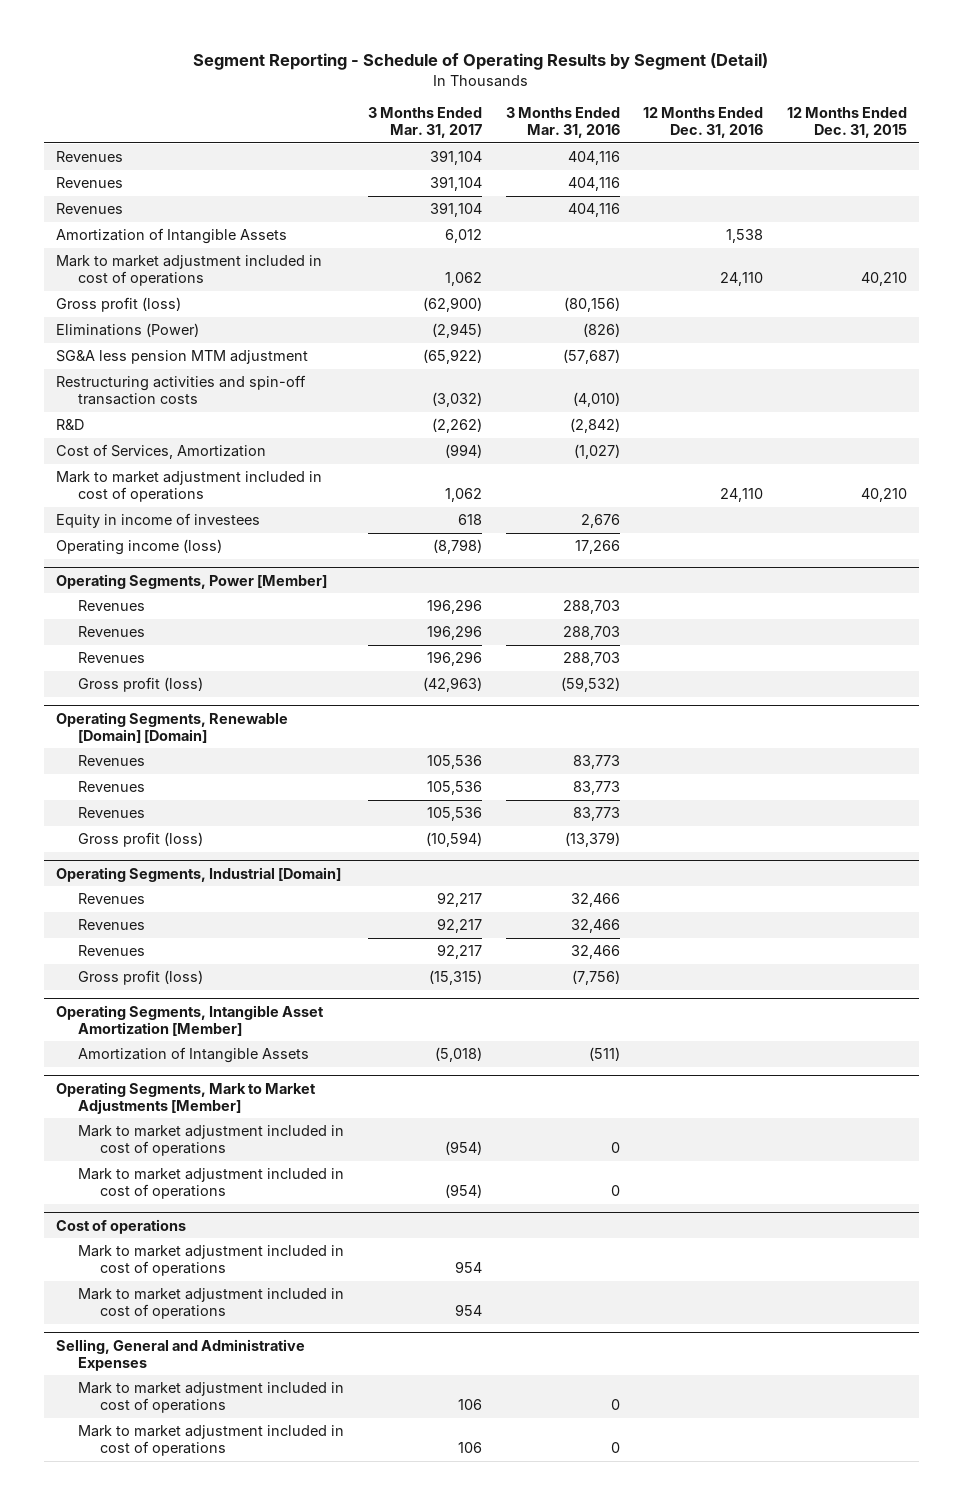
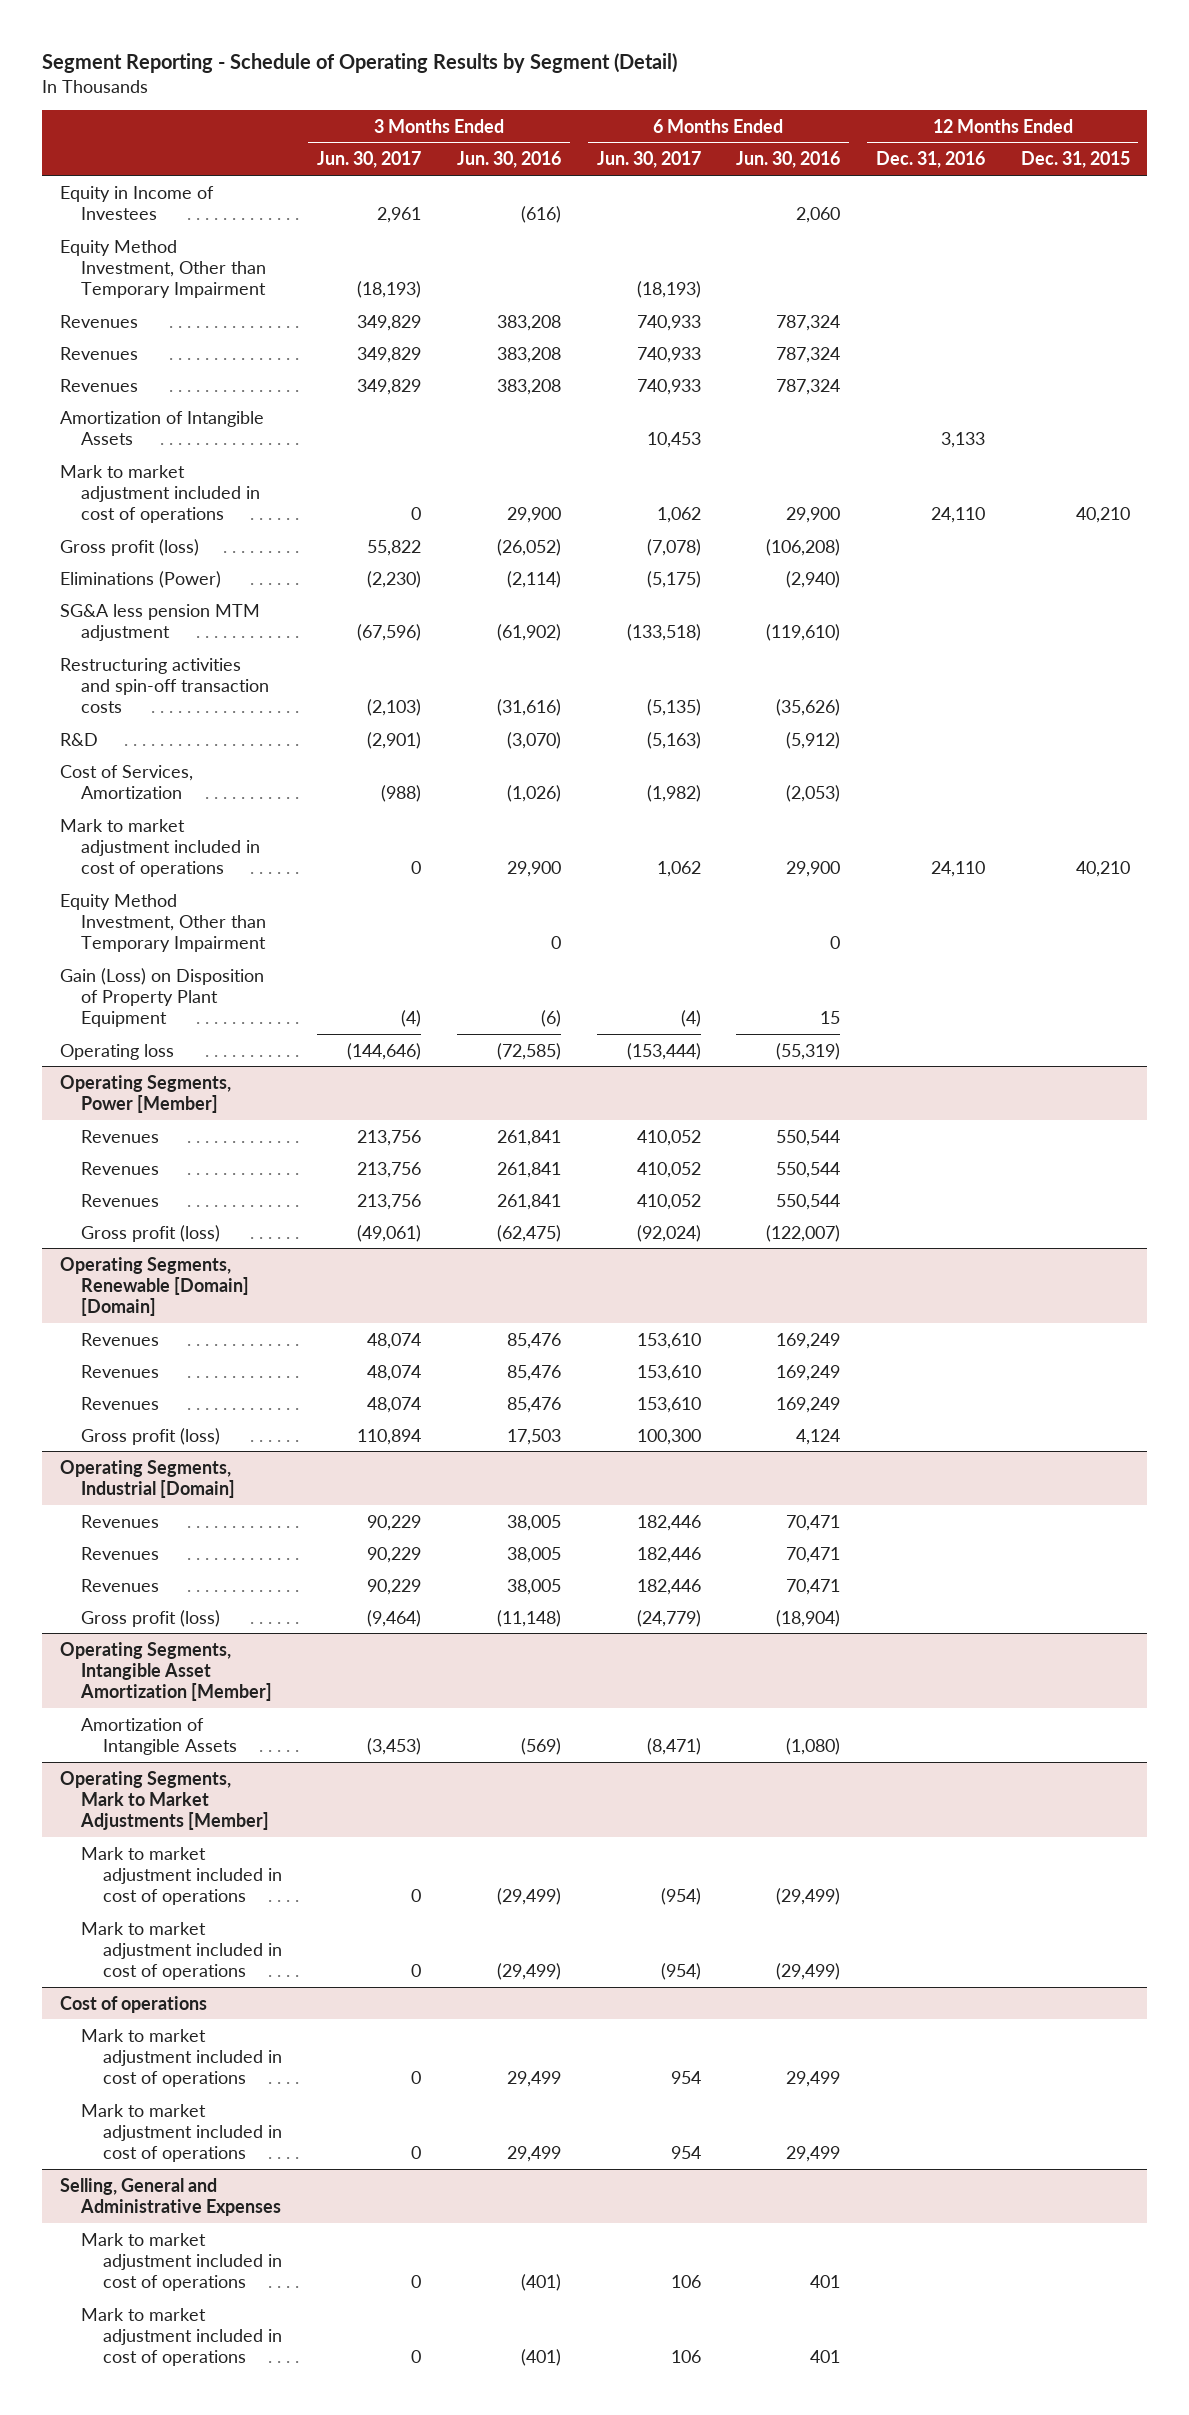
- | 3 Months Ended Mar. 31, 2017 | 3 Months Ended Mar. 31, 2016 | 12 Months Ended Dec. 31, 2016 | 12 Months Ended Dec. 31, 2015
+ | 3 Months Ended Jun. 30, 2017 | 3 Months Ended Jun. 30, 2016 | 6 Months Ended Jun. 30, 2017 | 6 Months Ended Jun. 30, 2016 | 12 Months Ended Dec. 31, 2016 | 12 Months Ended Dec. 31, 2015
+ Equity in Income of Investees | 2,961 | (616) | | 2,060 | |
+ Equity Method Investment, Other than Temporary Impairment | (18,193) | | (18,193) | | |
- Amortization of Intangible Assets | 6,012 | | 1,538 |
+ Amortization of Intangible Assets | | | 10,453 | | 3,133 |
- Equity in income of investees | 618 | 2,676 | |
- Operating income (loss) | (8,798) | 17,266 | |
+ Equity Method Investment, Other than Temporary Impairment | | 0 | | 0 | |
+ Gain (Loss) on Disposition of Property Plant Equipment | (4) | (6) | (4) | 15 | |
+ Operating loss | (144,646) | (72,585) | (153,444) | (55,319) | |

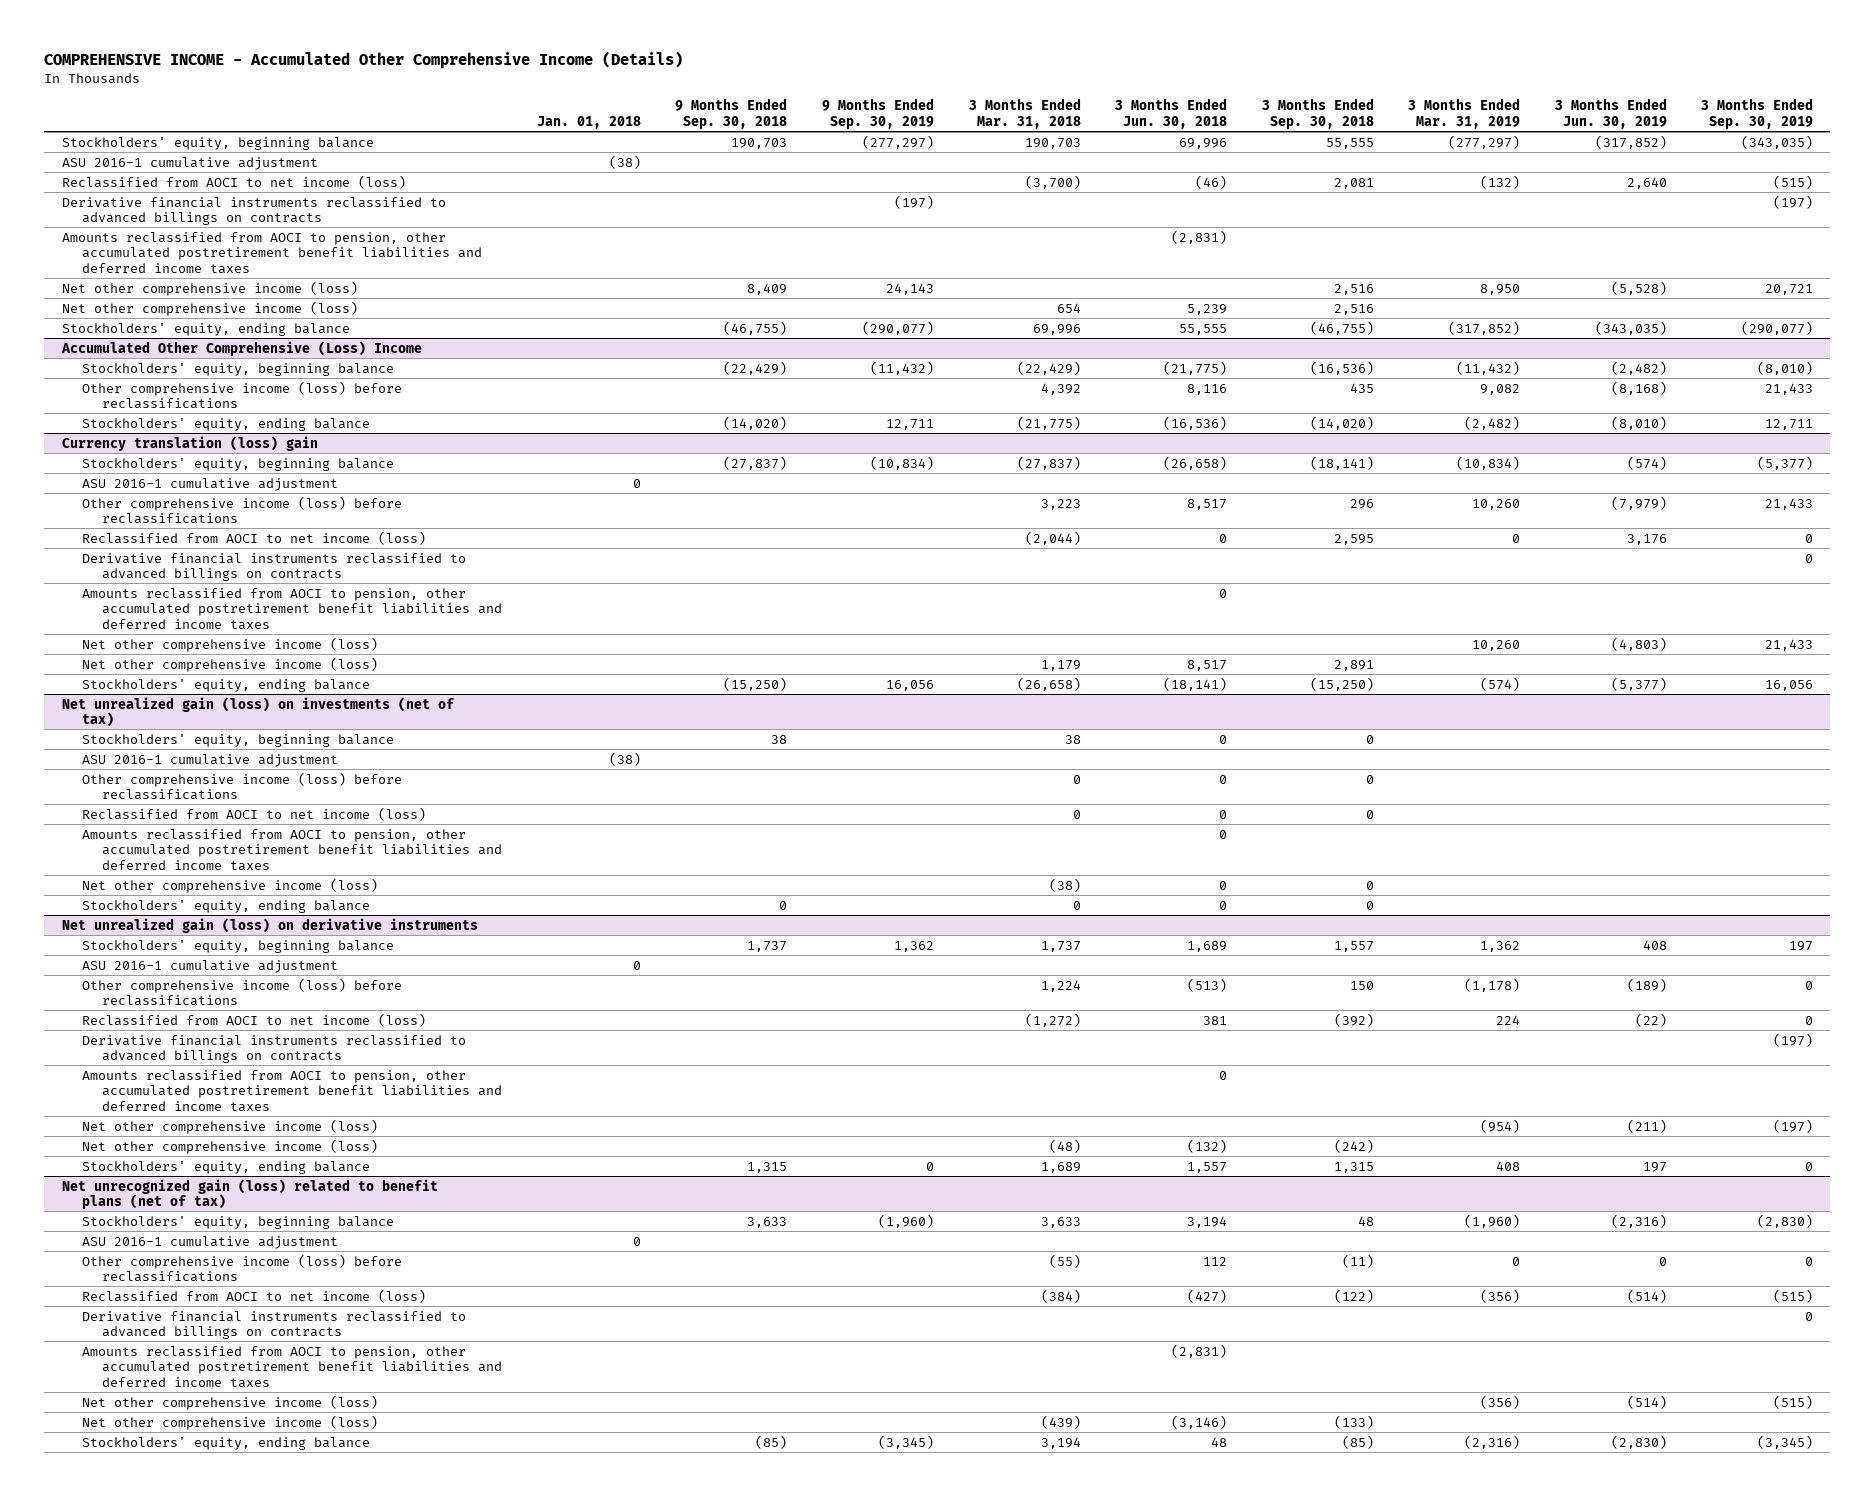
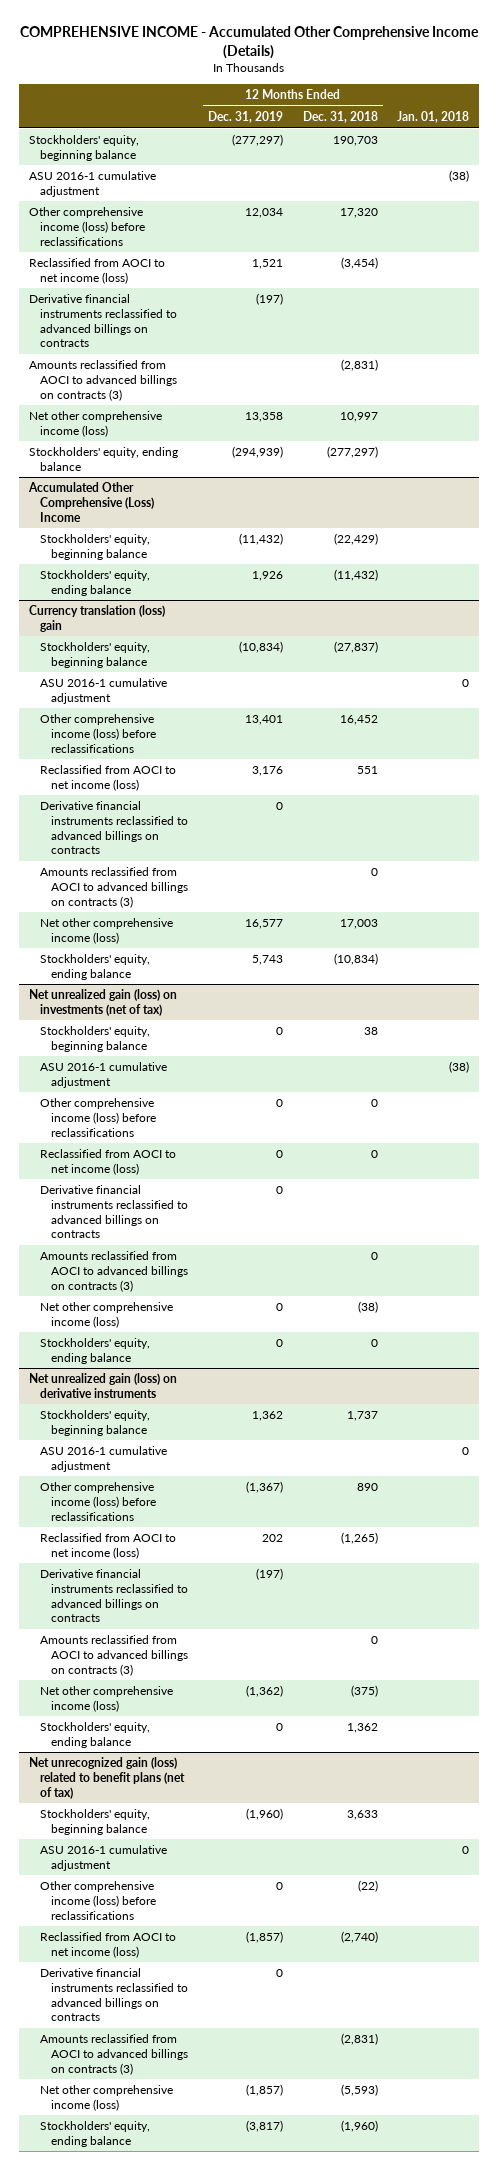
- | Jan. 01, 2018 | 9 Months Ended Sep. 30, 2018 | 9 Months Ended Sep. 30, 2019 | 3 Months Ended Mar. 31, 2018 | 3 Months Ended Jun. 30, 2018 | 3 Months Ended Sep. 30, 2018 | 3 Months Ended Mar. 31, 2019 | 3 Months Ended Jun. 30, 2019 | 3 Months Ended Sep. 30, 2019
+ | 12 Months Ended Dec. 31, 2019 | 12 Months Ended Dec. 31, 2018 | Jan. 01, 2018
+ Other comprehensive income (loss) before reclassifications | 12,034 | 17,320 |
- Amounts reclassified from AOCI to pension, other accumulated postretirement benefit liabilities and deferred income taxes | | | | | (2,831) | | | |
- Net other comprehensive income (loss) | | 8,409 | 24,143 | | | 2,516 | 8,950 | (5,528) | 20,721
+ Amounts reclassified from AOCI to advanced billings on contracts (3) | | (2,831) |
@ Accumulated Other Comprehensive (Loss) Income
- Other comprehensive income (loss) before reclassifications | | | | 4,392 | 8,116 | 435 | 9,082 | (8,168) | 21,433
@ Currency translation (loss) gain
- Amounts reclassified from AOCI to pension, other accumulated postretirement benefit liabilities and deferred income taxes | | | | | 0 | | | |
- Net other comprehensive income (loss) | | | | | | | 10,260 | (4,803) | 21,433
+ Amounts reclassified from AOCI to advanced billings on contracts (3) | | 0 |
@ Net unrealized gain (loss) on investments (net of tax)
- Amounts reclassified from AOCI to pension, other accumulated postretirement benefit liabilities and deferred income taxes | | | | | 0 | | | |
+ Derivative financial instruments reclassified to advanced billings on contracts | 0 | |
+ Amounts reclassified from AOCI to advanced billings on contracts (3) | | 0 |
@ Net unrealized gain (loss) on derivative instruments
- Amounts reclassified from AOCI to pension, other accumulated postretirement benefit liabilities and deferred income taxes | | | | | 0 | | | |
- Net other comprehensive income (loss) | | | | | | | (954) | (211) | (197)
+ Amounts reclassified from AOCI to advanced billings on contracts (3) | | 0 |
@ Net unrecognized gain (loss) related to benefit plans (net of tax)
- Amounts reclassified from AOCI to pension, other accumulated postretirement benefit liabilities and deferred income taxes | | | | | (2,831) | | | |
- Net other comprehensive income (loss) | | | | | | | (356) | (514) | (515)
+ Amounts reclassified from AOCI to advanced billings on contracts (3) | | (2,831) |

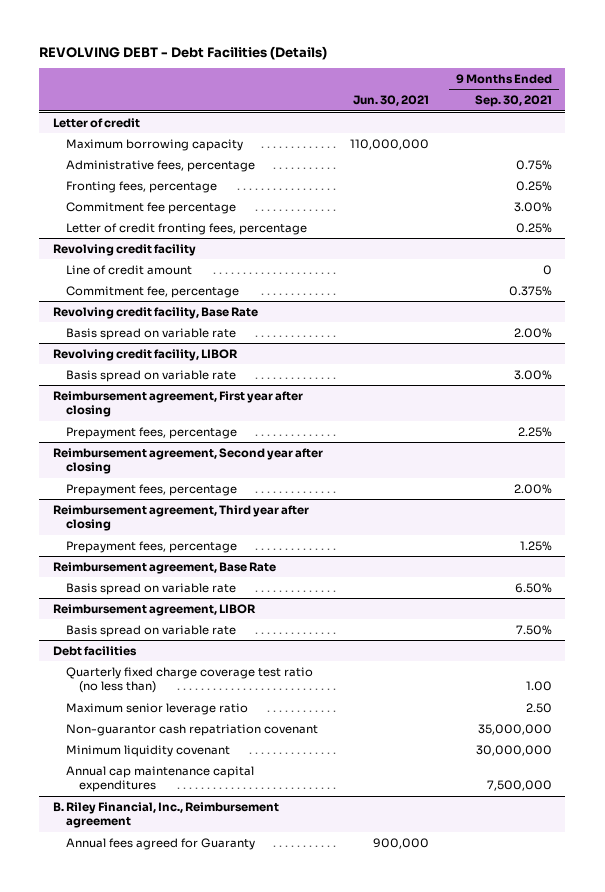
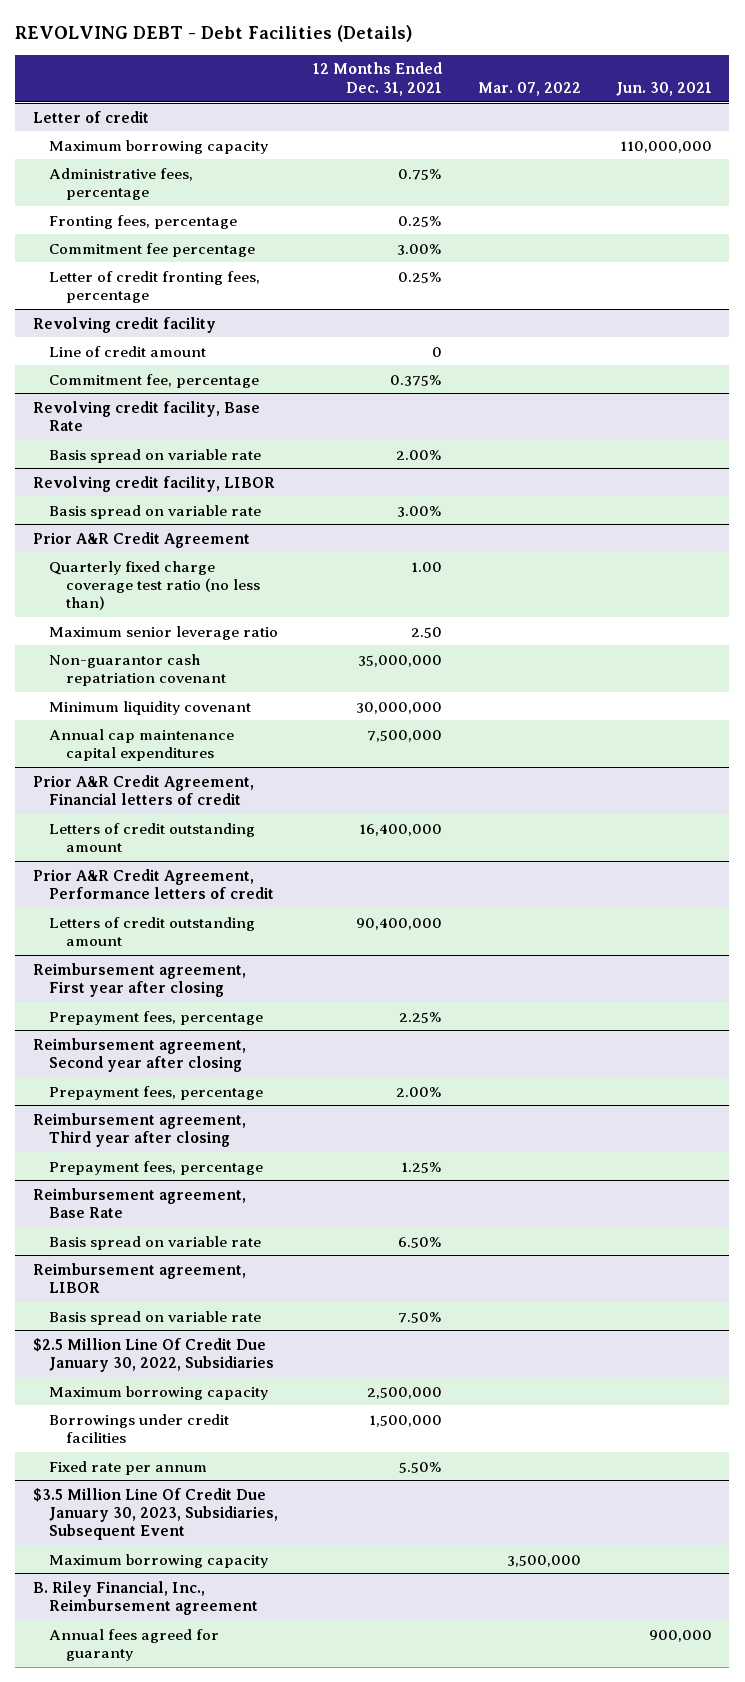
- | Jun. 30, 2021 | 9 Months Ended Sep. 30, 2021
+ | 12 Months Ended Dec. 31, 2021 | Mar. 07, 2022 | Jun. 30, 2021
+ Prior A&R Credit Agreement
+ Quarterly fixed charge coverage test ratio (no less than) | 1.00 | |
+ Maximum senior leverage ratio | 2.50 | |
+ Non-guarantor cash repatriation covenant | 35,000,000 | |
+ Minimum liquidity covenant | 30,000,000 | |
+ Annual cap maintenance capital expenditures | 7,500,000 | |
+ Prior A&R Credit Agreement, Financial letters of credit
+ Letters of credit outstanding amount | 16,400,000 | |
+ Prior A&R Credit Agreement, Performance letters of credit
+ Letters of credit outstanding amount | 90,400,000 | |
- Debt facilities
- Quarterly fixed charge coverage test ratio (no less than) | | 1.00
- Maximum senior leverage ratio | | 2.50
- Non-guarantor cash repatriation covenant | | 35,000,000
- Minimum liquidity covenant | | 30,000,000
- Annual cap maintenance capital expenditures | | 7,500,000
+ $2.5 Million Line Of Credit Due January 30, 2022, Subsidiaries
+ Maximum borrowing capacity | 2,500,000 | |
+ Borrowings under credit facilities | 1,500,000 | |
+ Fixed rate per annum | 5.50% | |
+ $3.5 Million Line Of Credit Due January 30, 2023, Subsidiaries, Subsequent Event
+ Maximum borrowing capacity | | 3,500,000 |
@ B. Riley Financial, Inc., Reimbursement agreement
- Annual fees agreed for Guaranty | 900,000 |
+ Annual fees agreed for guaranty | | | 900,000

